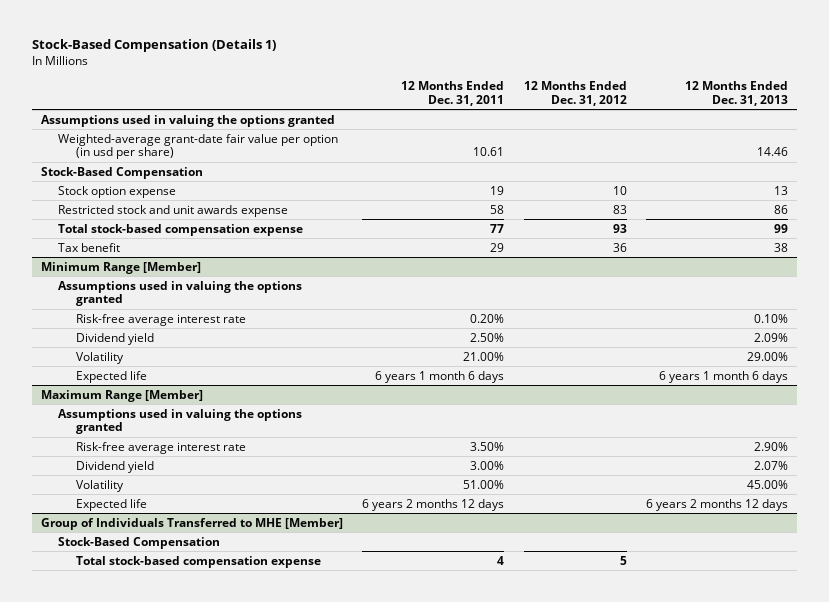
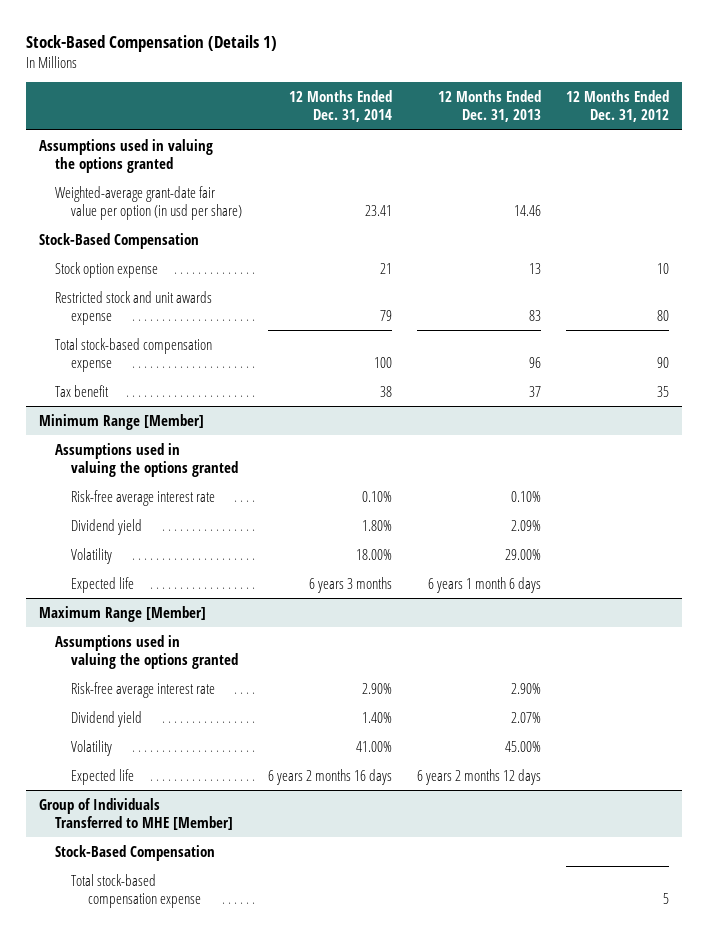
- | 12 Months Ended Dec. 31, 2011 | 12 Months Ended Dec. 31, 2012 | 12 Months Ended Dec. 31, 2013
+ | 12 Months Ended Dec. 31, 2014 | 12 Months Ended Dec. 31, 2013 | 12 Months Ended Dec. 31, 2012
- Restricted stock and unit awards expense | 58 | 83 | 86
- Total stock-based compensation expense | 77 | 93 | 99
- Tax benefit | 29 | 36 | 38
+ Restricted stock and unit awards expense | 79 | 83 | 80
+ Total stock-based compensation expense | 100 | 96 | 90
+ Tax benefit | 38 | 37 | 35

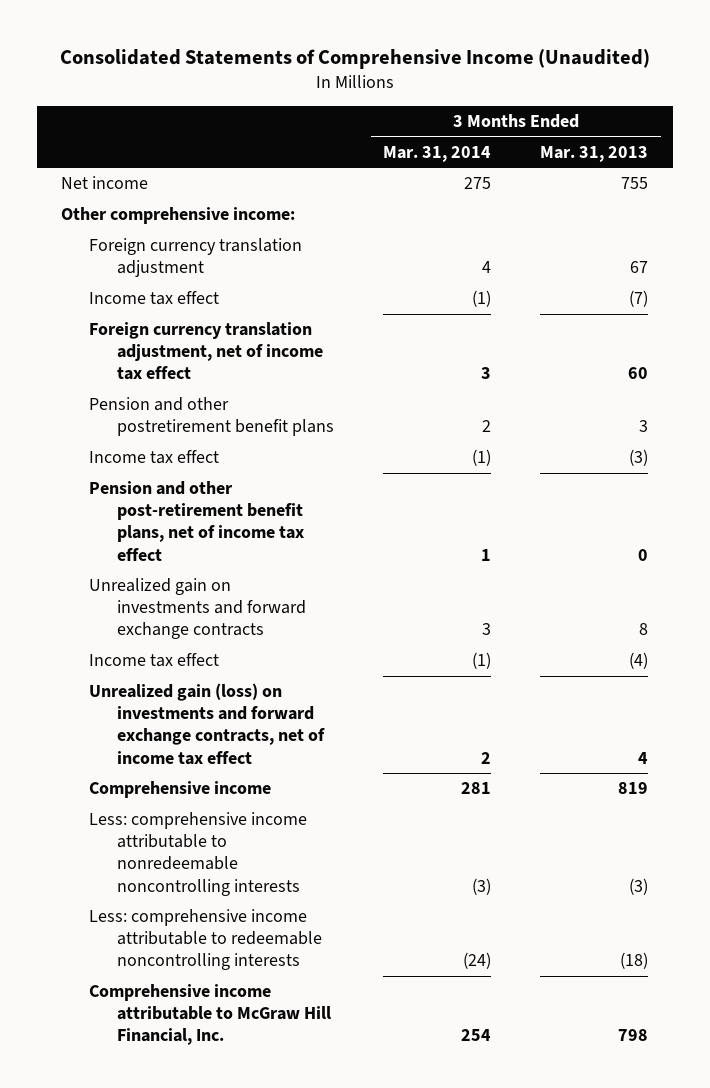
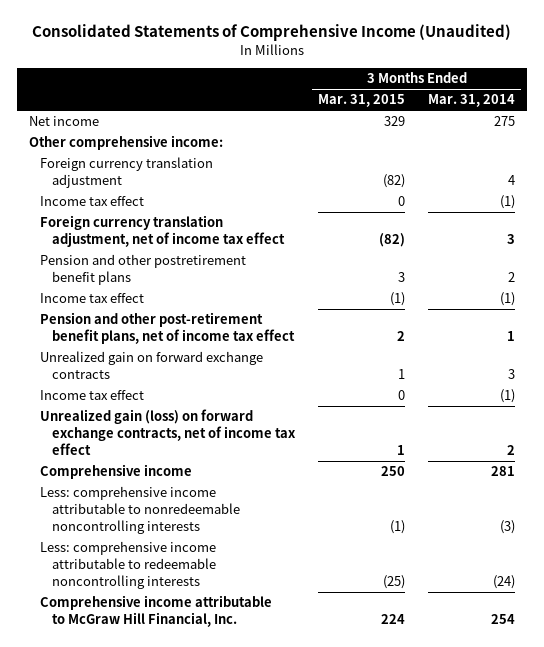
- | 3 Months Ended Mar. 31, 2014 | 3 Months Ended Mar. 31, 2013
+ | 3 Months Ended Mar. 31, 2015 | 3 Months Ended Mar. 31, 2014
- Unrealized gain on investments and forward exchange contracts | 3 | 8
+ Unrealized gain on forward exchange contracts | 1 | 3
- Unrealized gain (loss) on investments and forward exchange contracts, net of income tax effect | 2 | 4
+ Unrealized gain (loss) on forward exchange contracts, net of income tax effect | 1 | 2

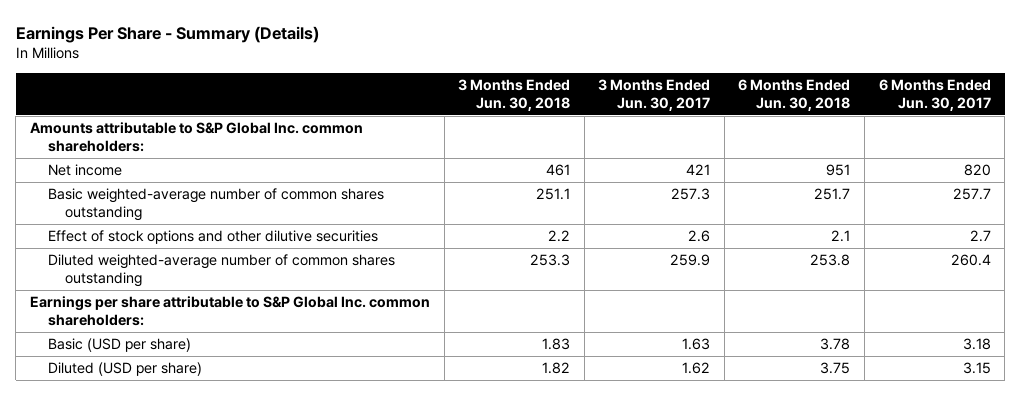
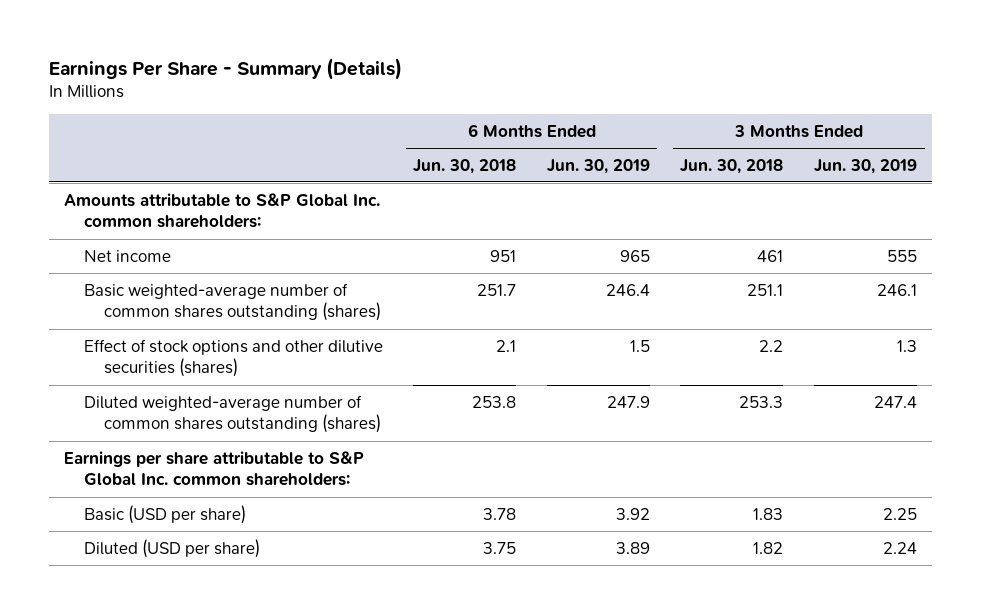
- | 3 Months Ended Jun. 30, 2018 | 3 Months Ended Jun. 30, 2017 | 6 Months Ended Jun. 30, 2018 | 6 Months Ended Jun. 30, 2017
+ | 6 Months Ended Jun. 30, 2018 | 6 Months Ended Jun. 30, 2019 | 3 Months Ended Jun. 30, 2018 | 3 Months Ended Jun. 30, 2019
- Basic weighted-average number of common shares outstanding | 251.1 | 257.3 | 251.7 | 257.7
- Effect of stock options and other dilutive securities | 2.2 | 2.6 | 2.1 | 2.7
- Diluted weighted-average number of common shares outstanding | 253.3 | 259.9 | 253.8 | 260.4
+ Basic weighted-average number of common shares outstanding (shares) | 251.7 | 246.4 | 251.1 | 246.1
+ Effect of stock options and other dilutive securities (shares) | 2.1 | 1.5 | 2.2 | 1.3
+ Diluted weighted-average number of common shares outstanding (shares) | 253.8 | 247.9 | 253.3 | 247.4

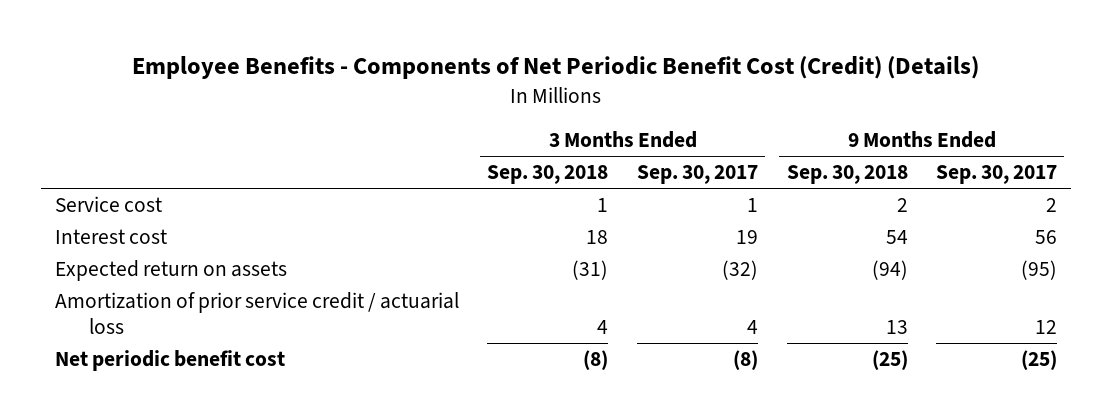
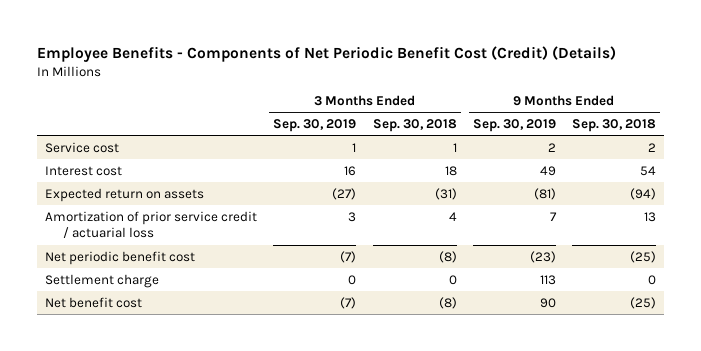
- | 3 Months Ended Sep. 30, 2018 | 3 Months Ended Sep. 30, 2017 | 9 Months Ended Sep. 30, 2018 | 9 Months Ended Sep. 30, 2017
+ | 3 Months Ended Sep. 30, 2019 | 3 Months Ended Sep. 30, 2018 | 9 Months Ended Sep. 30, 2019 | 9 Months Ended Sep. 30, 2018
+ Settlement charge | 0 | 0 | 113 | 0
+ Net benefit cost | (7) | (8) | 90 | (25)

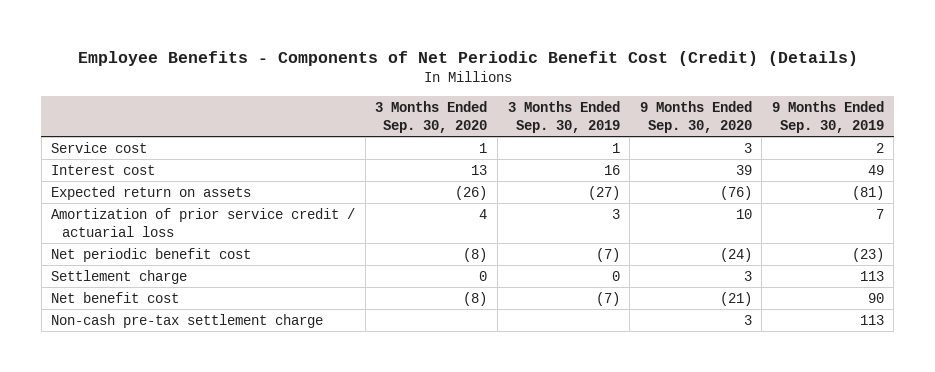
- | 3 Months Ended Sep. 30, 2019 | 3 Months Ended Sep. 30, 2018 | 9 Months Ended Sep. 30, 2019 | 9 Months Ended Sep. 30, 2018
+ | 3 Months Ended Sep. 30, 2020 | 3 Months Ended Sep. 30, 2019 | 9 Months Ended Sep. 30, 2020 | 9 Months Ended Sep. 30, 2019
+ Non-cash pre-tax settlement charge | | | 3 | 113

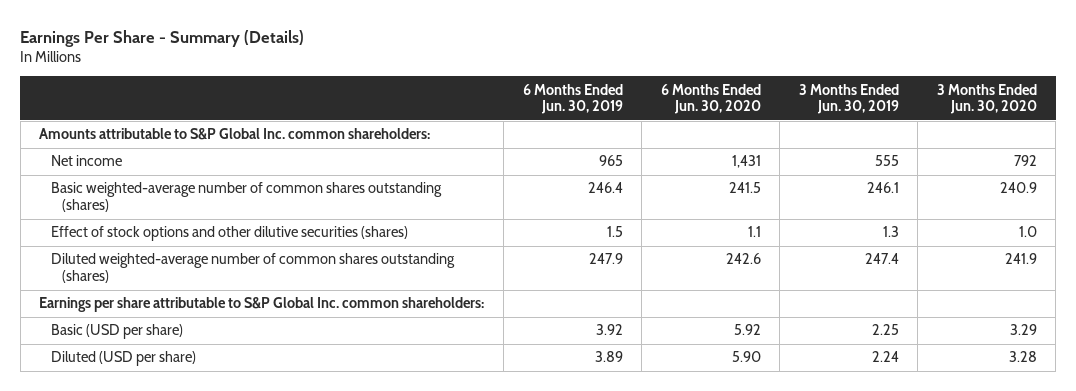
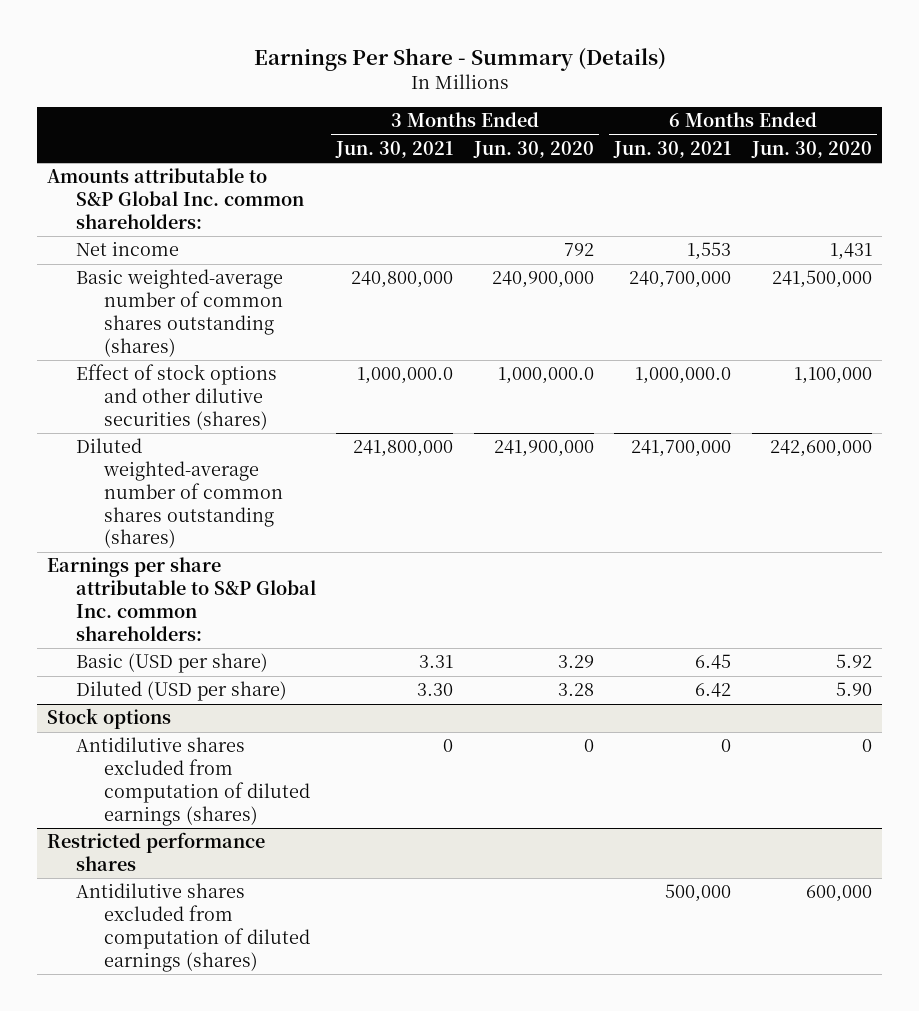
- | 6 Months Ended Jun. 30, 2019 | 6 Months Ended Jun. 30, 2020 | 3 Months Ended Jun. 30, 2019 | 3 Months Ended Jun. 30, 2020
+ | 3 Months Ended Jun. 30, 2021 | 3 Months Ended Jun. 30, 2020 | 6 Months Ended Jun. 30, 2021 | 6 Months Ended Jun. 30, 2020
- Basic weighted-average number of common shares outstanding (shares) | 246.4 | 241.5 | 246.1 | 240.9
- Effect of stock options and other dilutive securities (shares) | 1.5 | 1.1 | 1.3 | 1.0
- Diluted weighted-average number of common shares outstanding (shares) | 247.9 | 242.6 | 247.4 | 241.9
+ Basic weighted-average number of common shares outstanding (shares) | 240,800,000 | 240,900,000 | 240,700,000 | 241,500,000
+ Effect of stock options and other dilutive securities (shares) | 1,000,000.0 | 1,000,000.0 | 1,000,000.0 | 1,100,000
+ Diluted weighted-average number of common shares outstanding (shares) | 241,800,000 | 241,900,000 | 241,700,000 | 242,600,000
+ Stock options
+ Antidilutive shares excluded from computation of diluted earnings (shares) | 0 | 0 | 0 | 0
+ Restricted performance shares
+ Antidilutive shares excluded from computation of diluted earnings (shares) | | | 500,000 | 600,000

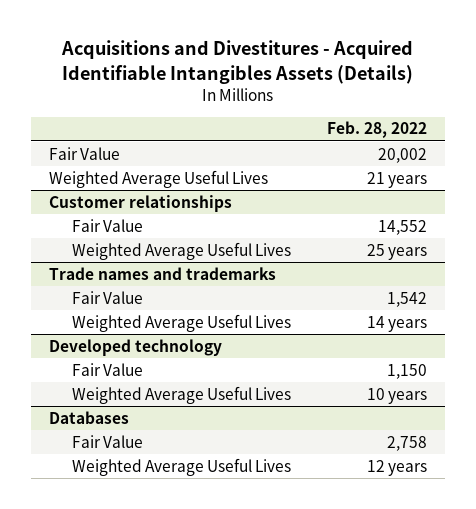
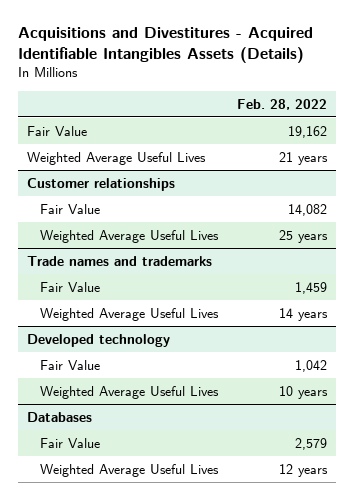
- Fair Value | 20,002
+ Fair Value | 19,162
@ Customer relationships
- Fair Value | 14,552
+ Fair Value | 14,082
@ Trade names and trademarks
- Fair Value | 1,542
+ Fair Value | 1,459
@ Developed technology
- Fair Value | 1,150
+ Fair Value | 1,042
@ Databases
- Fair Value | 2,758
+ Fair Value | 2,579

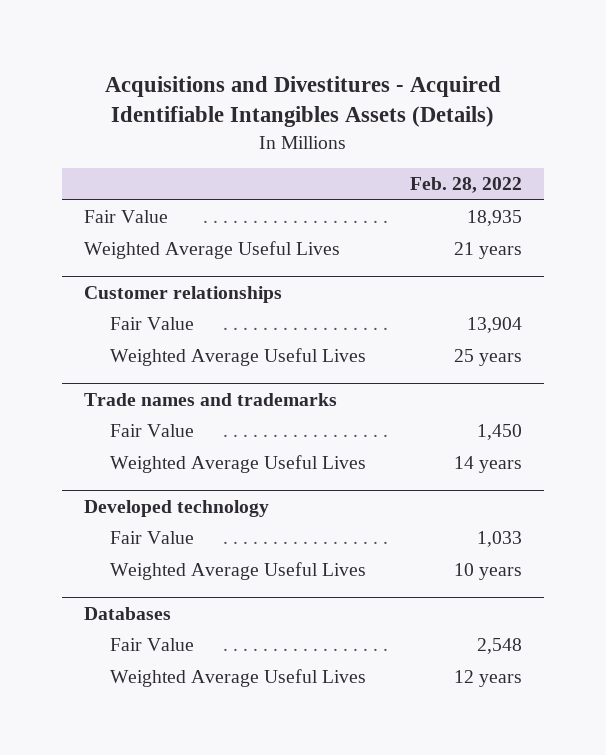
- Fair Value | 19,162
+ Fair Value | 18,935
@ Customer relationships
- Fair Value | 14,082
+ Fair Value | 13,904
@ Trade names and trademarks
- Fair Value | 1,459
+ Fair Value | 1,450
@ Developed technology
- Fair Value | 1,042
+ Fair Value | 1,033
@ Databases
- Fair Value | 2,579
+ Fair Value | 2,548

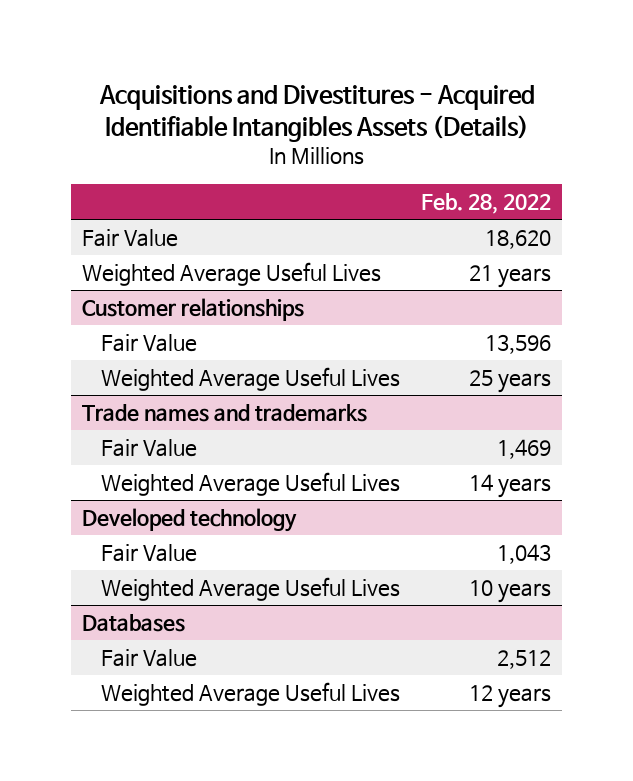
- Fair Value | 18,935
+ Fair Value | 18,620
@ Customer relationships
- Fair Value | 13,904
+ Fair Value | 13,596
@ Trade names and trademarks
- Fair Value | 1,450
+ Fair Value | 1,469
@ Developed technology
- Fair Value | 1,033
+ Fair Value | 1,043
@ Databases
- Fair Value | 2,548
+ Fair Value | 2,512

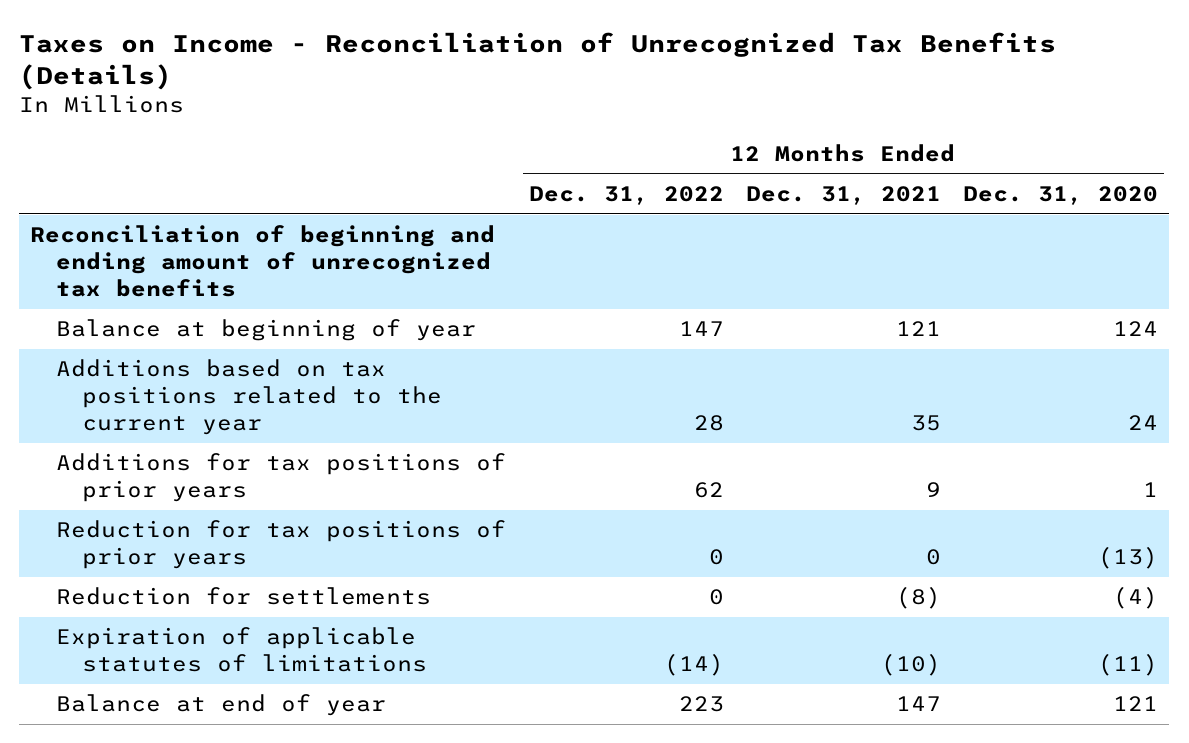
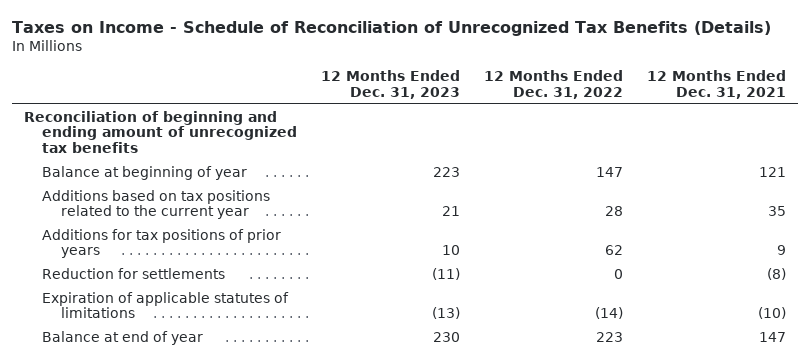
- Taxes on Income - Reconciliation of Unrecognized Tax Benefits (Details)
+ Taxes on Income - Schedule of Reconciliation of Unrecognized Tax Benefits (Details)
- | 12 Months Ended Dec. 31, 2022 | 12 Months Ended Dec. 31, 2021 | 12 Months Ended Dec. 31, 2020
+ | 12 Months Ended Dec. 31, 2023 | 12 Months Ended Dec. 31, 2022 | 12 Months Ended Dec. 31, 2021
- Reduction for tax positions of prior years | 0 | 0 | (13)

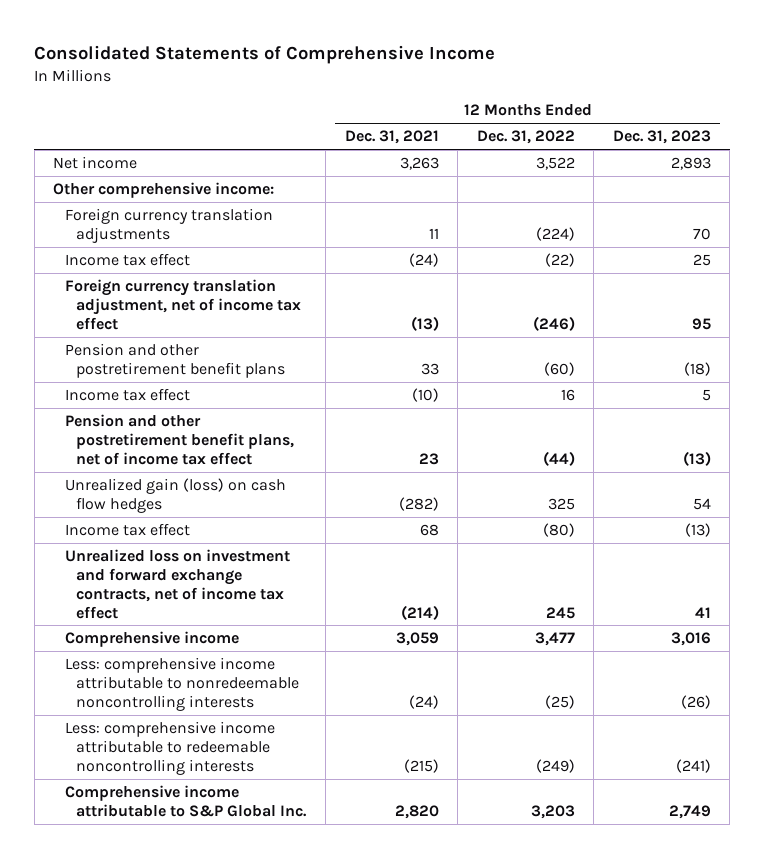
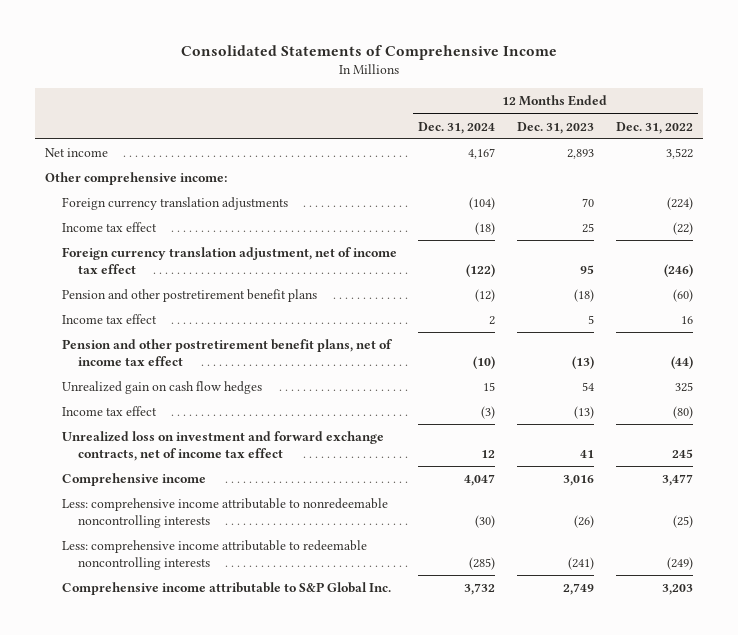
- | 12 Months Ended Dec. 31, 2021 | 12 Months Ended Dec. 31, 2022 | 12 Months Ended Dec. 31, 2023
+ | 12 Months Ended Dec. 31, 2024 | 12 Months Ended Dec. 31, 2023 | 12 Months Ended Dec. 31, 2022
- Unrealized gain (loss) on cash flow hedges | (282) | 325 | 54
+ Unrealized gain on cash flow hedges | 15 | 54 | 325

